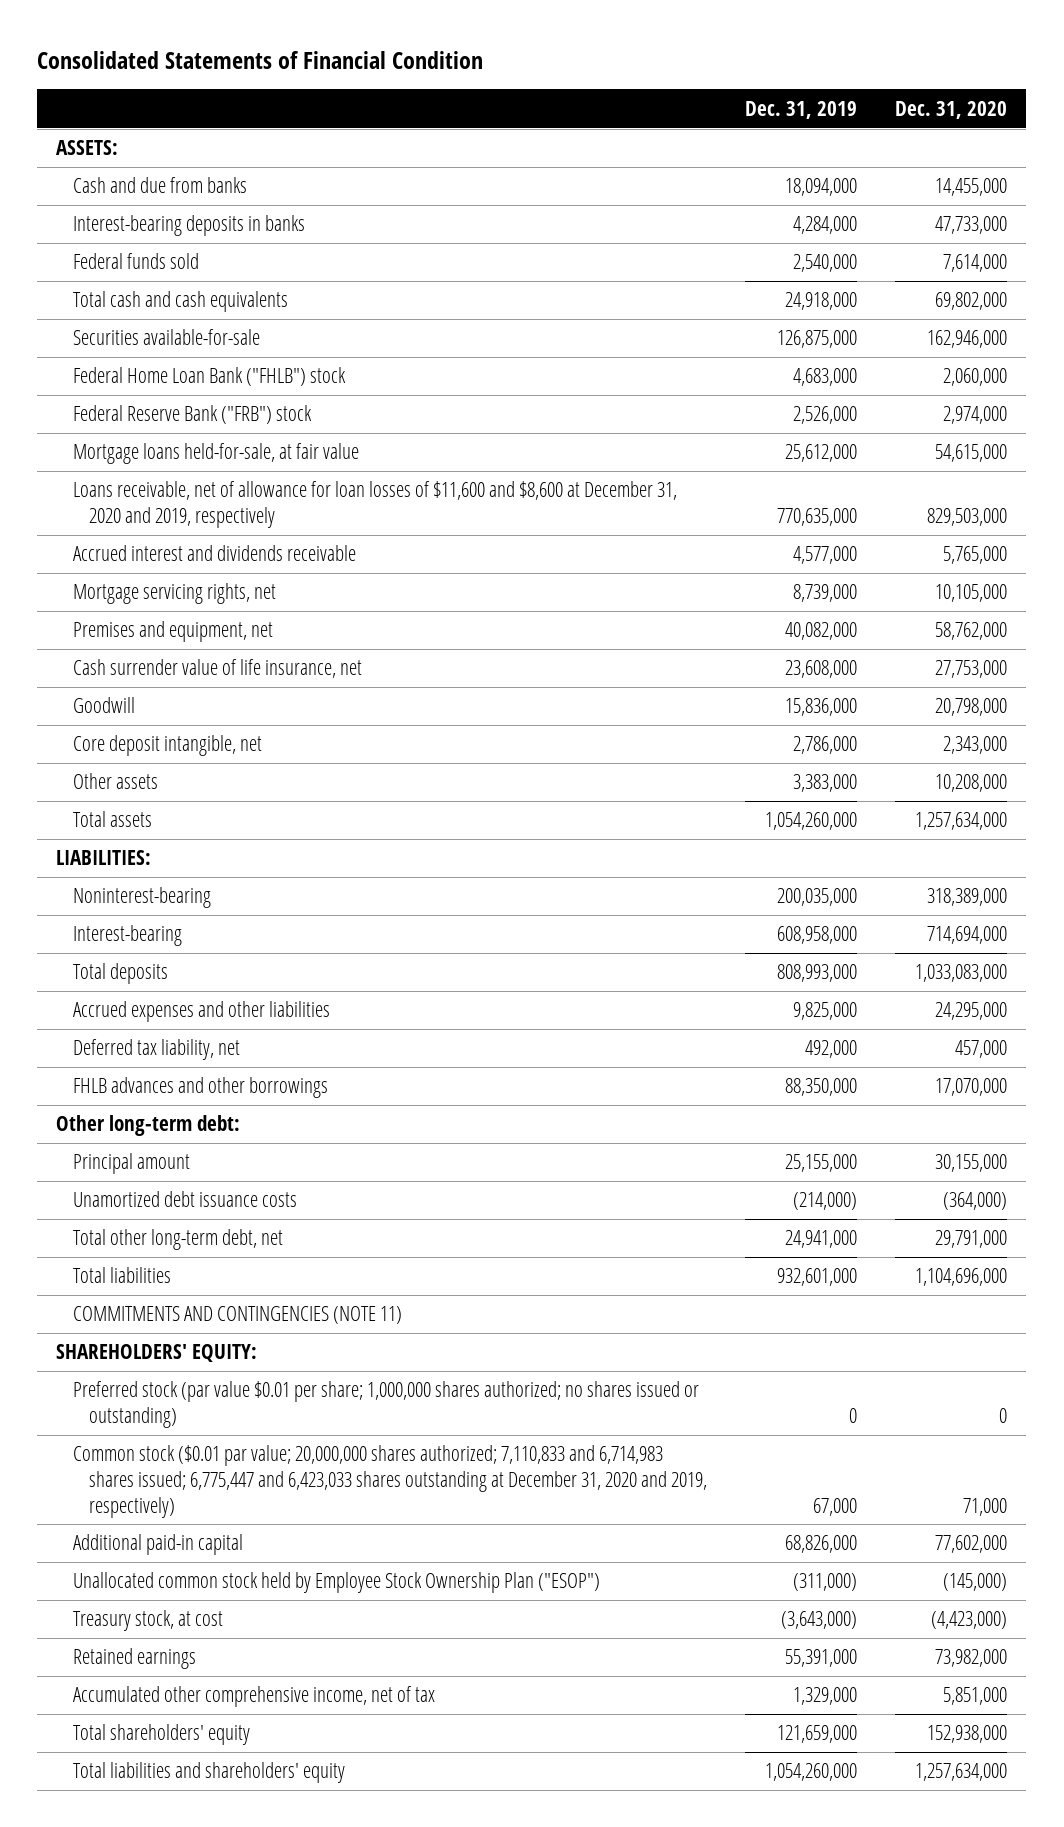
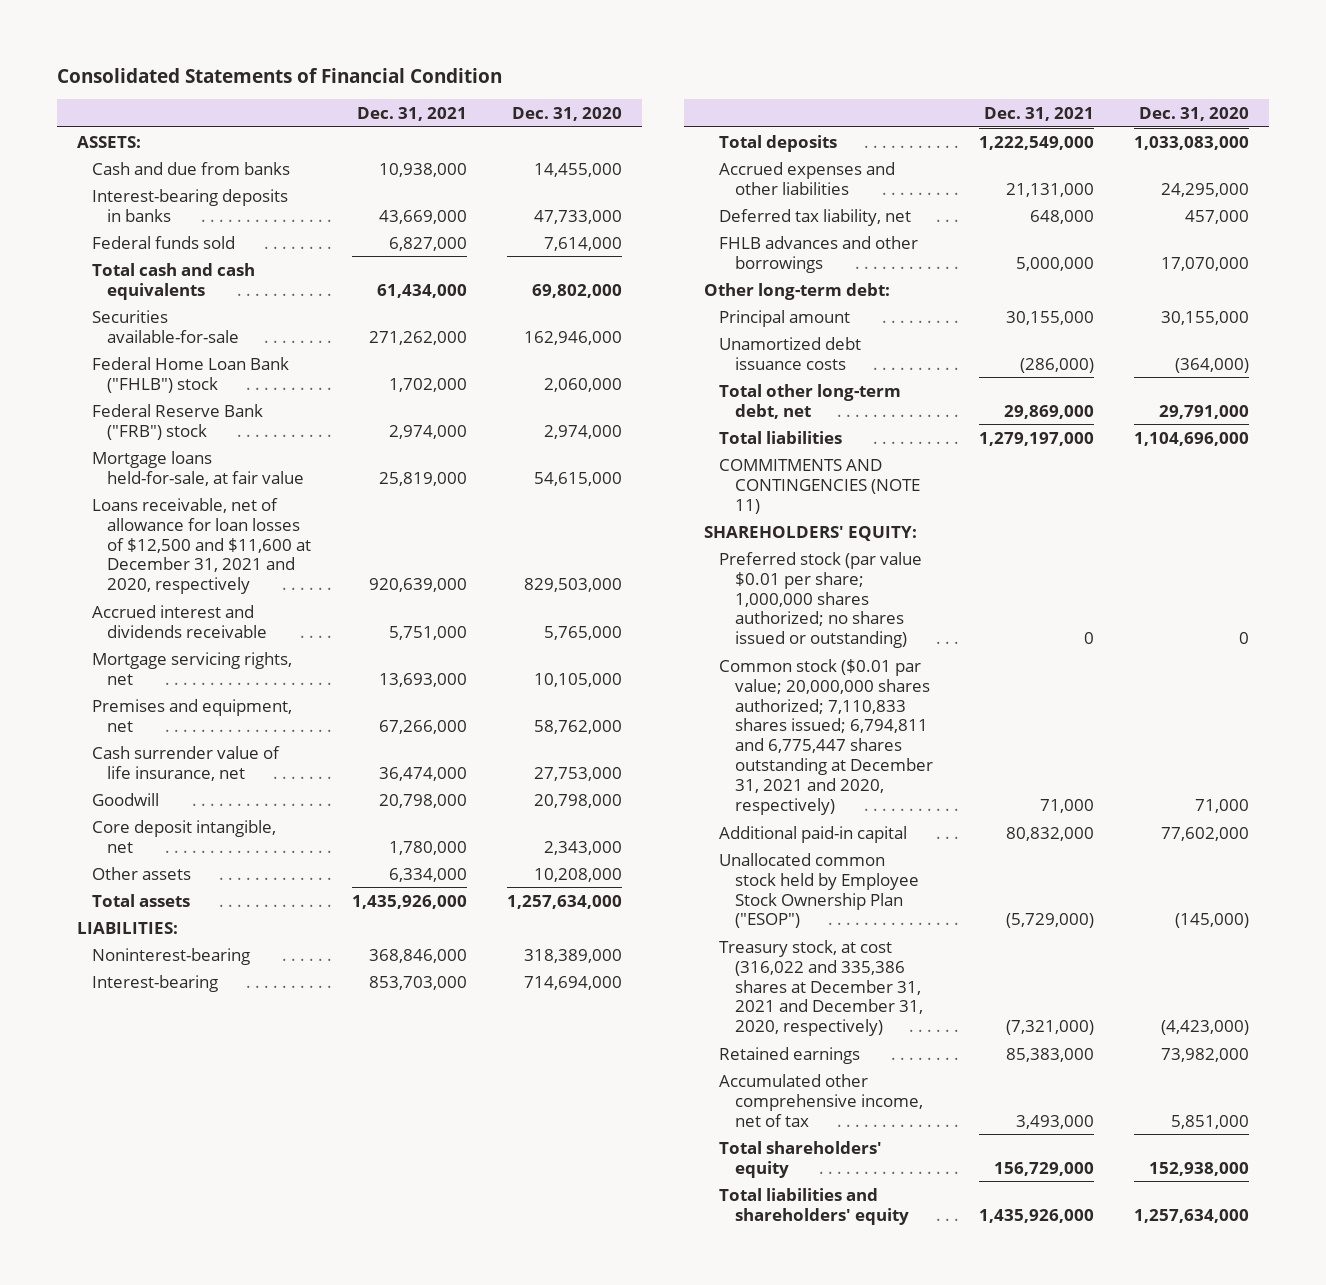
- | Dec. 31, 2019 | Dec. 31, 2020
+ | Dec. 31, 2021 | Dec. 31, 2020
- Loans receivable, net of allowance for loan losses of $11,600 and $8,600 at December 31, 2020 and 2019, respectively | 770,635,000 | 829,503,000
+ Loans receivable, net of allowance for loan losses of $12,500 and $11,600 at December 31, 2021 and 2020, respectively | 920,639,000 | 829,503,000
- Common stock ($0.01 par value; 20,000,000 shares authorized; 7,110,833 and 6,714,983 shares issued; 6,775,447 and 6,423,033 shares outstanding at December 31, 2020 and 2019, respectively) | 67,000 | 71,000
+ Common stock ($0.01 par value; 20,000,000 shares authorized; 7,110,833 shares issued; 6,794,811 and 6,775,447 shares outstanding at December 31, 2021 and 2020, respectively) | 71,000 | 71,000
- Treasury stock, at cost | (3,643,000) | (4,423,000)
+ Treasury stock, at cost (316,022 and 335,386 shares at December 31, 2021 and December 31, 2020, respectively) | (7,321,000) | (4,423,000)

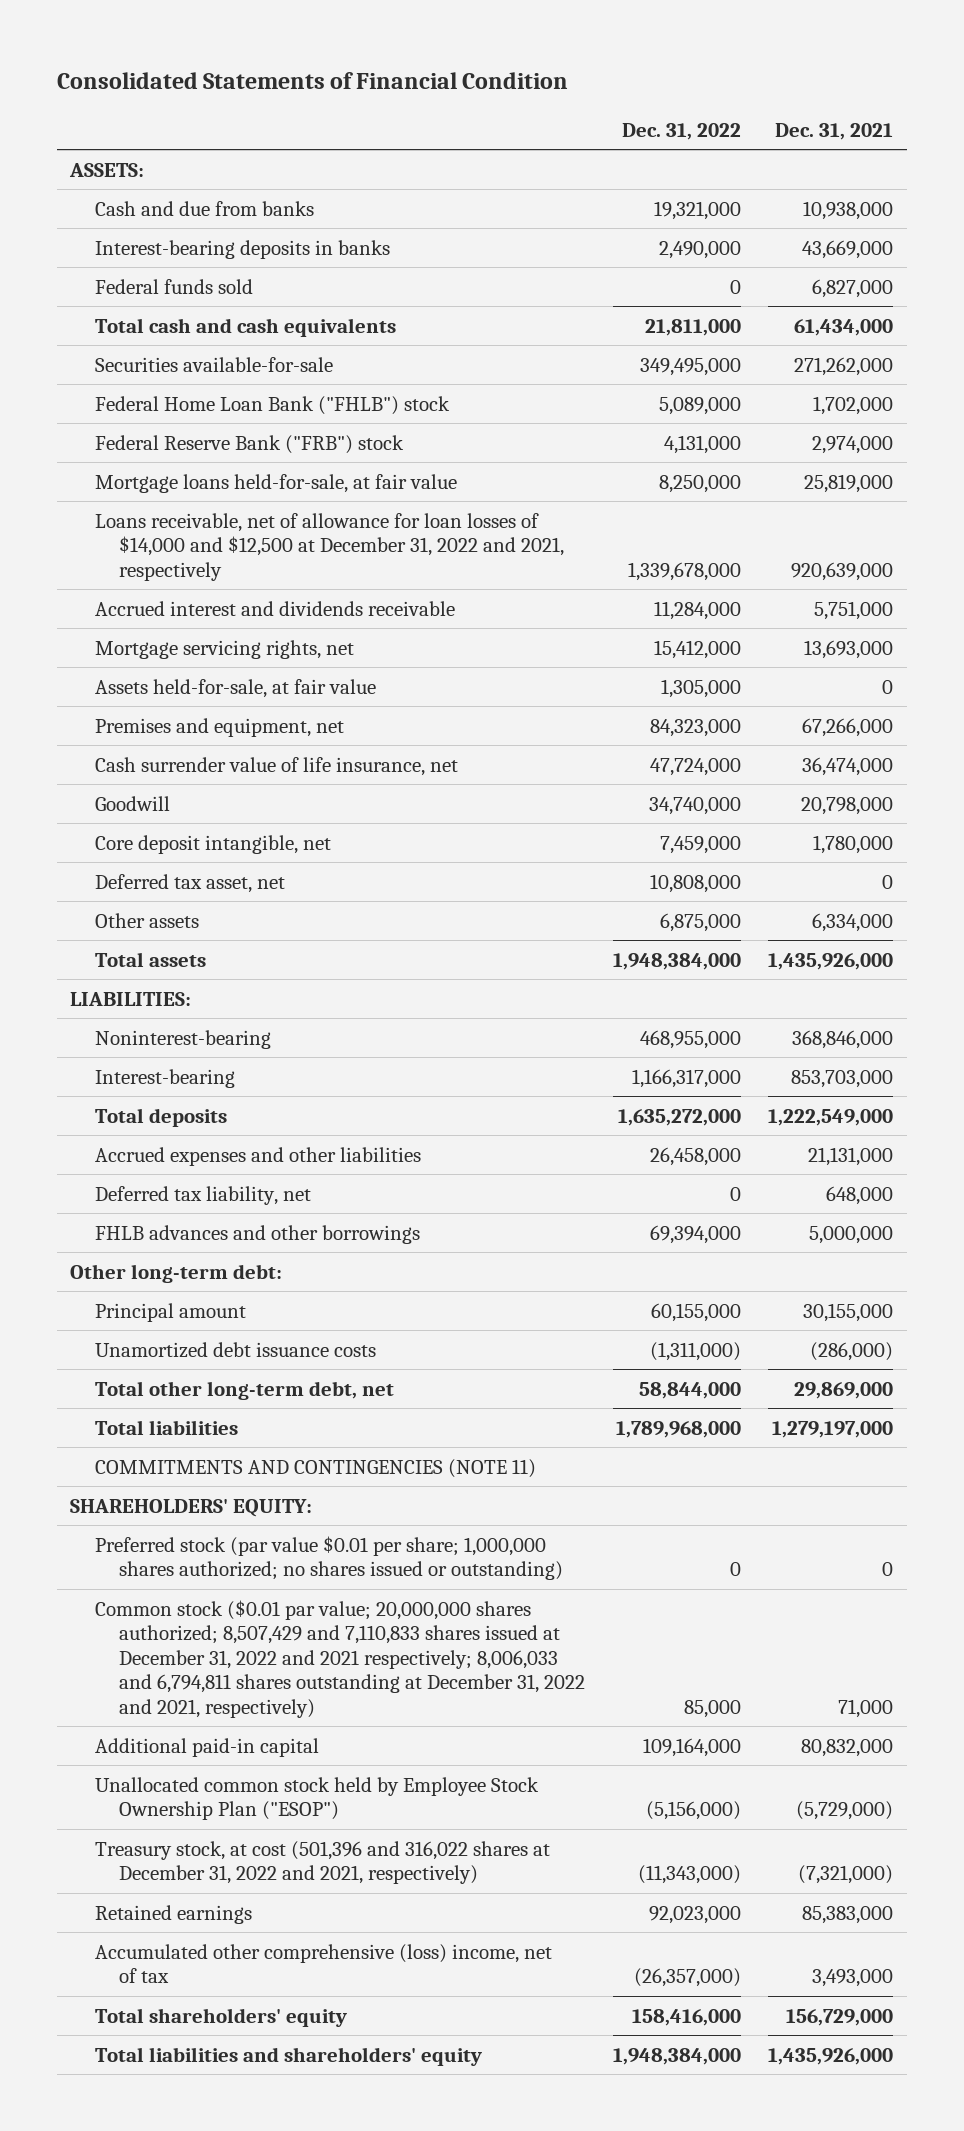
- | Dec. 31, 2021 | Dec. 31, 2020
+ | Dec. 31, 2022 | Dec. 31, 2021
- Loans receivable, net of allowance for loan losses of $12,500 and $11,600 at December 31, 2021 and 2020, respectively | 920,639,000 | 829,503,000
+ Loans receivable, net of allowance for loan losses of $14,000 and $12,500 at December 31, 2022 and 2021, respectively | 1,339,678,000 | 920,639,000
+ Assets held-for-sale, at fair value | 1,305,000 | 0
+ Deferred tax asset, net | 10,808,000 | 0
- Common stock ($0.01 par value; 20,000,000 shares authorized; 7,110,833 shares issued; 6,794,811 and 6,775,447 shares outstanding at December 31, 2021 and 2020, respectively) | 71,000 | 71,000
+ Common stock ($0.01 par value; 20,000,000 shares authorized; 8,507,429 and 7,110,833 shares issued at December 31, 2022 and 2021 respectively; 8,006,033 and 6,794,811 shares outstanding at December 31, 2022 and 2021, respectively) | 85,000 | 71,000
- Treasury stock, at cost (316,022 and 335,386 shares at December 31, 2021 and December 31, 2020, respectively) | (7,321,000) | (4,423,000)
+ Treasury stock, at cost (501,396 and 316,022 shares at December 31, 2022 and 2021, respectively) | (11,343,000) | (7,321,000)
- Accumulated other comprehensive income, net of tax | 3,493,000 | 5,851,000
+ Accumulated other comprehensive (loss) income, net of tax | (26,357,000) | 3,493,000

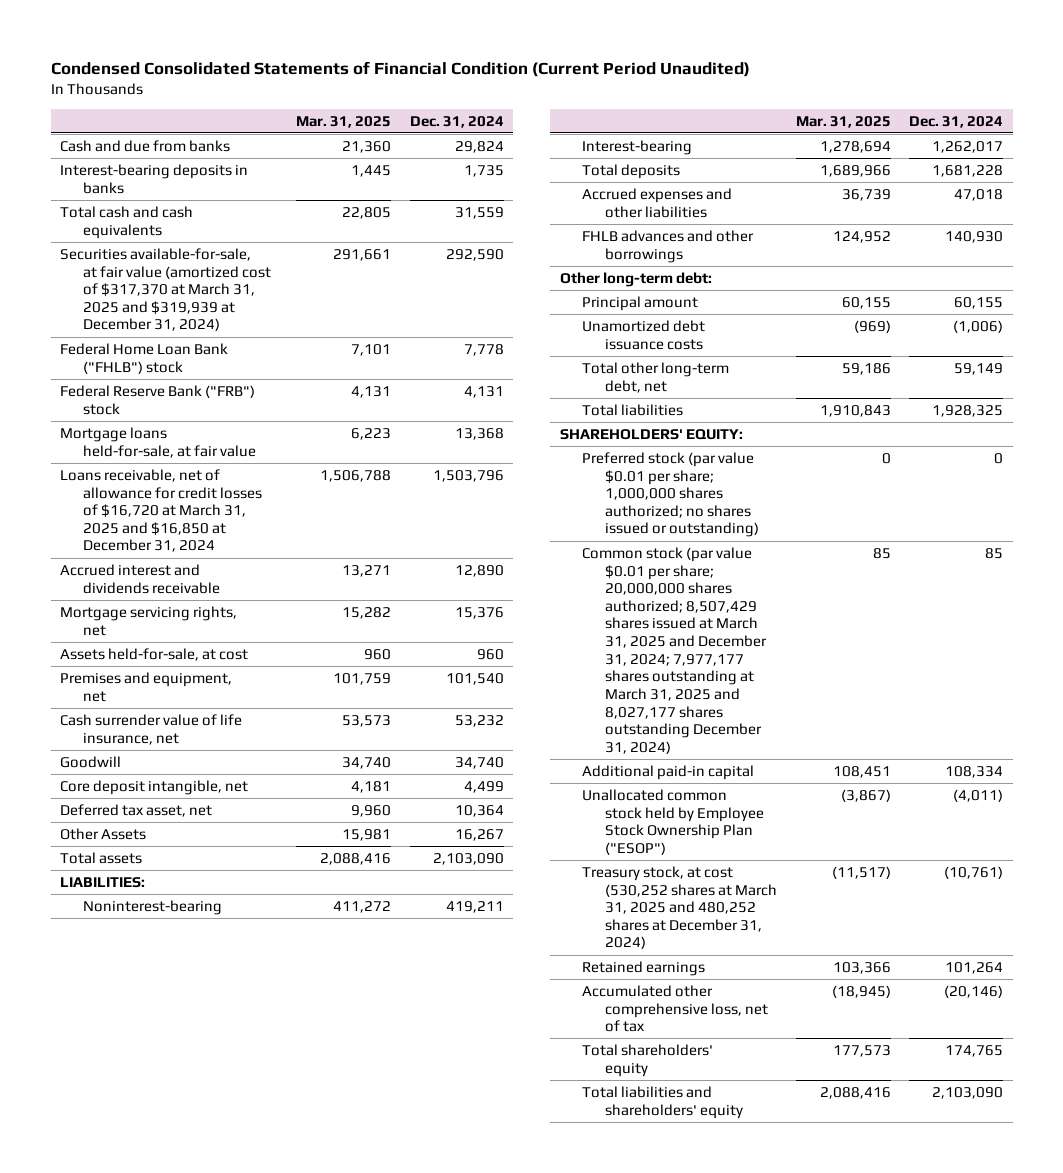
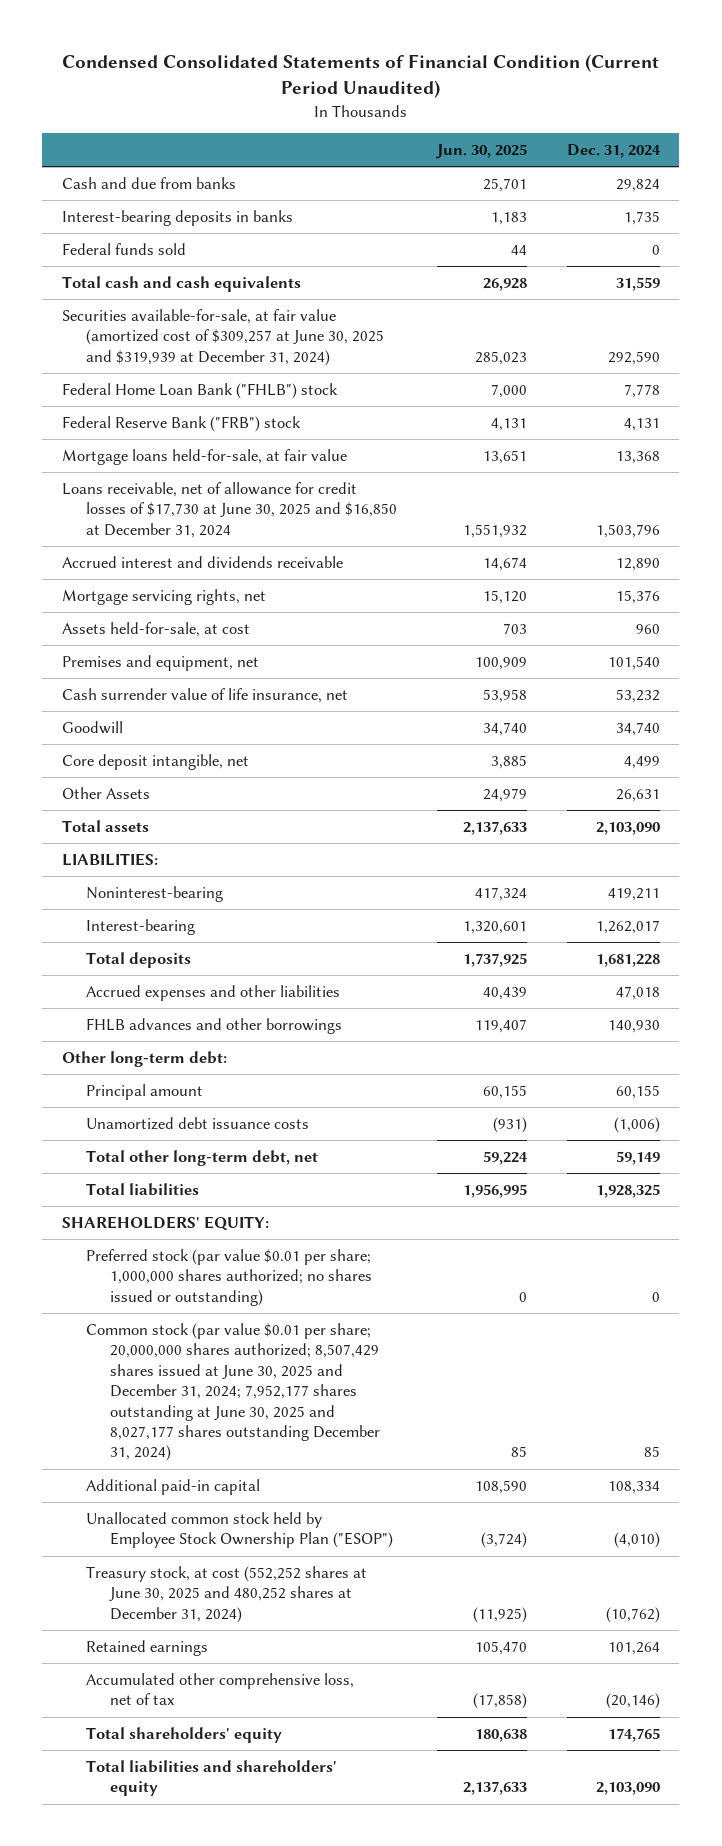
- | Mar. 31, 2025 | Dec. 31, 2024
+ | Jun. 30, 2025 | Dec. 31, 2024
+ Federal funds sold | 44 | 0
- Securities available-for-sale, at fair value (amortized cost of $317,370 at March 31, 2025 and $319,939 at December 31, 2024) | 291,661 | 292,590
+ Securities available-for-sale, at fair value (amortized cost of $309,257 at June 30, 2025 and $319,939 at December 31, 2024) | 285,023 | 292,590
- Loans receivable, net of allowance for credit losses of $16,720 at March 31, 2025 and $16,850 at December 31, 2024 | 1,506,788 | 1,503,796
+ Loans receivable, net of allowance for credit losses of $17,730 at June 30, 2025 and $16,850 at December 31, 2024 | 1,551,932 | 1,503,796
- Deferred tax asset, net | 9,960 | 10,364
- Other Assets | 15,981 | 16,267
+ Other Assets | 24,979 | 26,631
- Common stock (par value $0.01 per share; 20,000,000 shares authorized; 8,507,429 shares issued at March 31, 2025 and December 31, 2024; 7,977,177 shares outstanding at March 31, 2025 and 8,027,177 shares outstanding December 31, 2024) | 85 | 85
+ Common stock (par value $0.01 per share; 20,000,000 shares authorized; 8,507,429 shares issued at June 30, 2025 and December 31, 2024; 7,952,177 shares outstanding at June 30, 2025 and 8,027,177 shares outstanding December 31, 2024) | 85 | 85
- Unallocated common stock held by Employee Stock Ownership Plan ("ESOP") | (3,867) | (4,011)
- Treasury stock, at cost (530,252 shares at March 31, 2025 and 480,252 shares at December 31, 2024) | (11,517) | (10,761)
+ Unallocated common stock held by Employee Stock Ownership Plan ("ESOP") | (3,724) | (4,010)
+ Treasury stock, at cost (552,252 shares at June 30, 2025 and 480,252 shares at December 31, 2024) | (11,925) | (10,762)

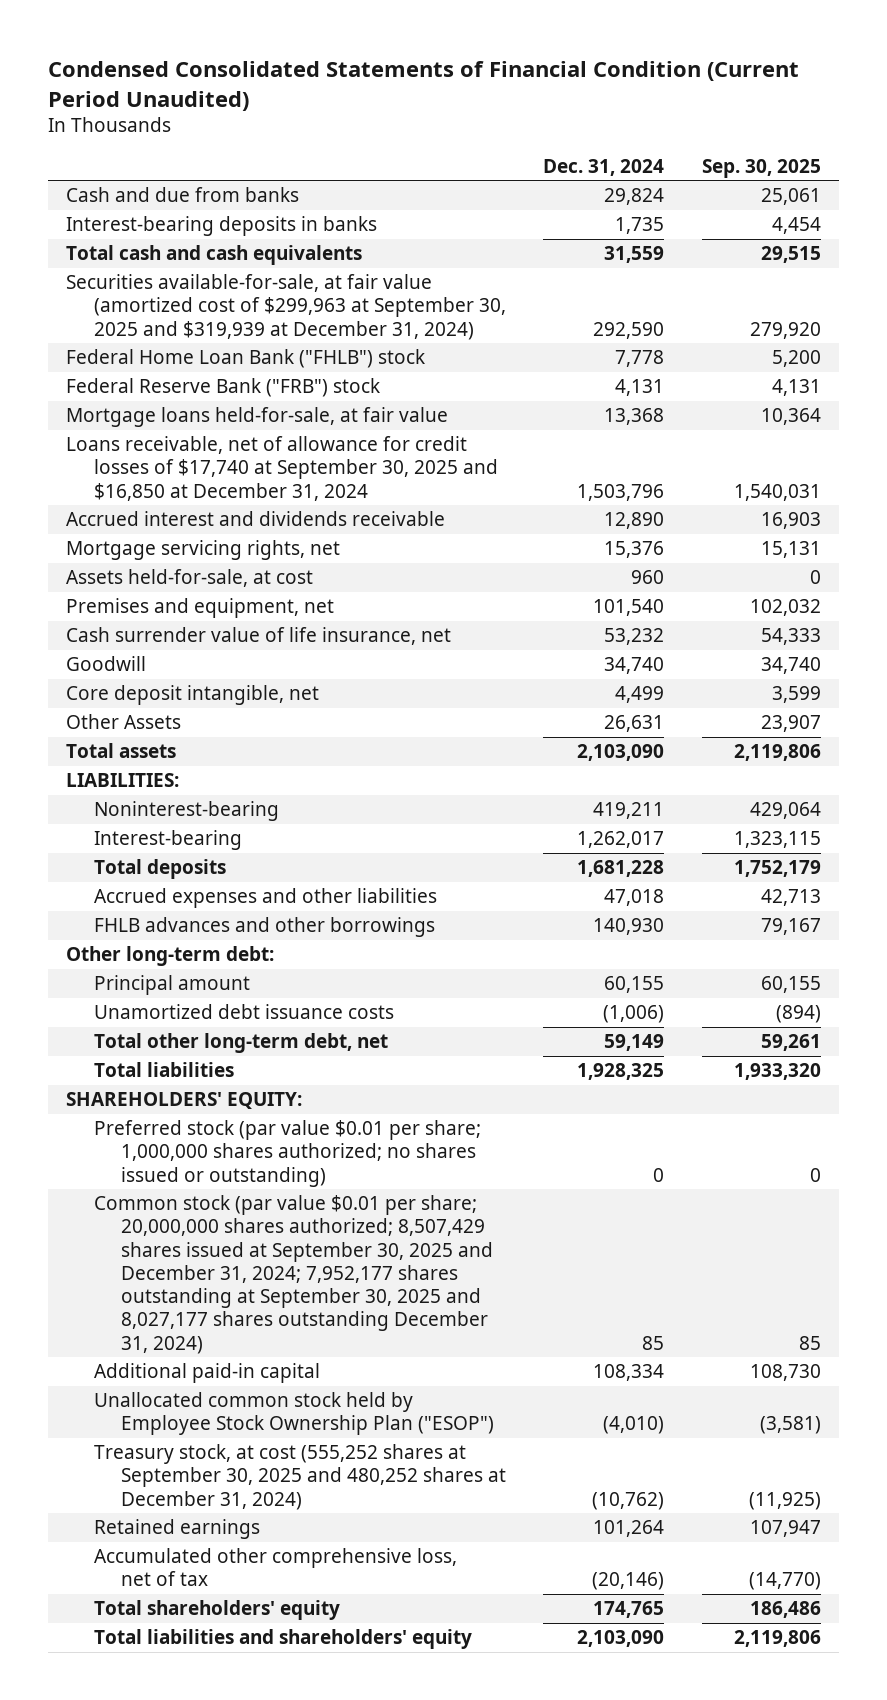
- | Jun. 30, 2025 | Dec. 31, 2024
+ | Dec. 31, 2024 | Sep. 30, 2025
- Federal funds sold | 44 | 0
- Securities available-for-sale, at fair value (amortized cost of $309,257 at June 30, 2025 and $319,939 at December 31, 2024) | 285,023 | 292,590
+ Securities available-for-sale, at fair value (amortized cost of $299,963 at September 30, 2025 and $319,939 at December 31, 2024) | 292,590 | 279,920
- Loans receivable, net of allowance for credit losses of $17,730 at June 30, 2025 and $16,850 at December 31, 2024 | 1,551,932 | 1,503,796
+ Loans receivable, net of allowance for credit losses of $17,740 at September 30, 2025 and $16,850 at December 31, 2024 | 1,503,796 | 1,540,031
- Common stock (par value $0.01 per share; 20,000,000 shares authorized; 8,507,429 shares issued at June 30, 2025 and December 31, 2024; 7,952,177 shares outstanding at June 30, 2025 and 8,027,177 shares outstanding December 31, 2024) | 85 | 85
+ Common stock (par value $0.01 per share; 20,000,000 shares authorized; 8,507,429 shares issued at September 30, 2025 and December 31, 2024; 7,952,177 shares outstanding at September 30, 2025 and 8,027,177 shares outstanding December 31, 2024) | 85 | 85
- Treasury stock, at cost (552,252 shares at June 30, 2025 and 480,252 shares at December 31, 2024) | (11,925) | (10,762)
+ Treasury stock, at cost (555,252 shares at September 30, 2025 and 480,252 shares at December 31, 2024) | (10,762) | (11,925)

